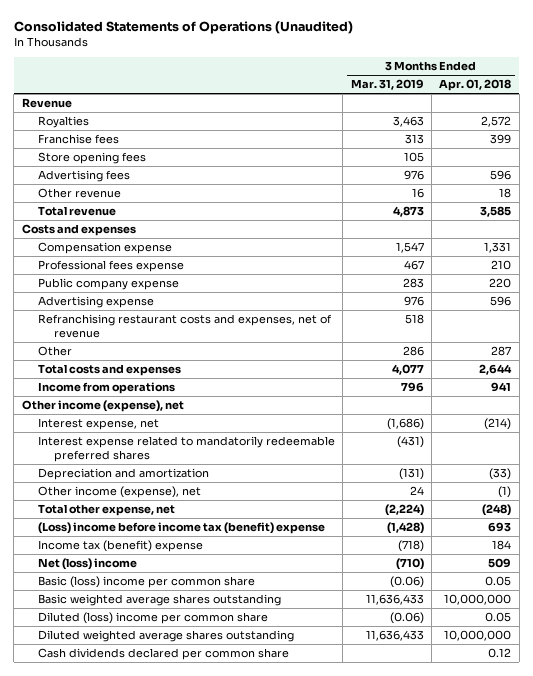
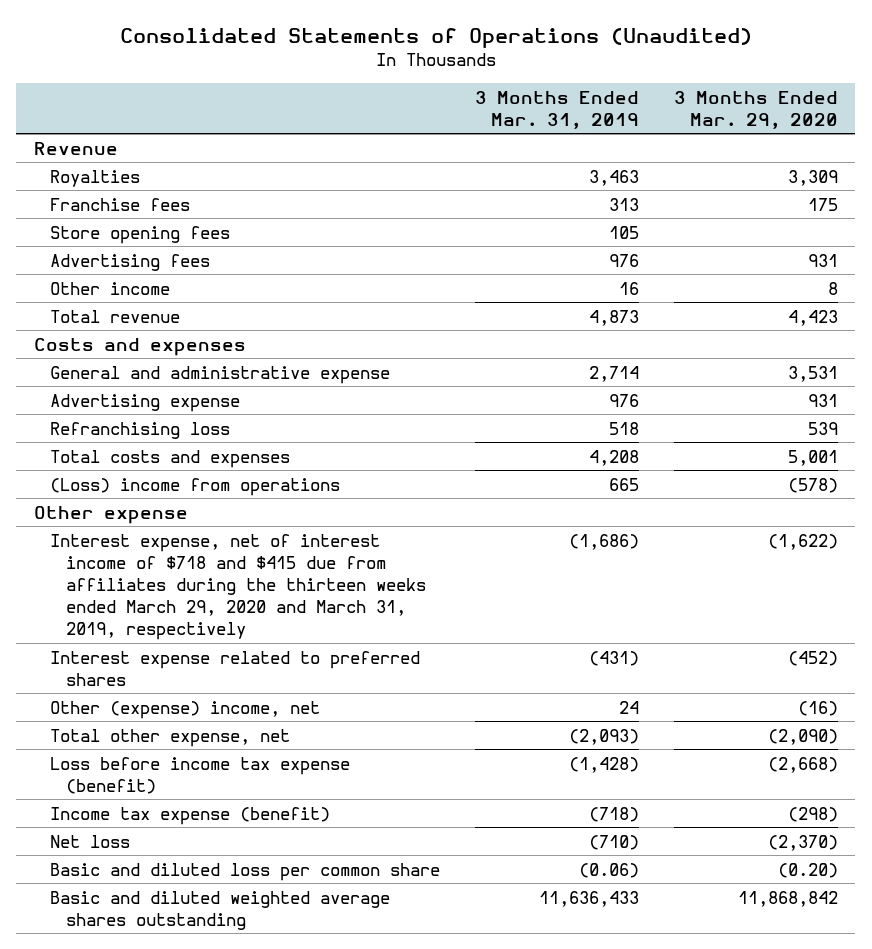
- | 3 Months Ended Mar. 31, 2019 | 3 Months Ended Apr. 01, 2018
+ | 3 Months Ended Mar. 31, 2019 | 3 Months Ended Mar. 29, 2020
- Other revenue | 16 | 18
+ Other income | 16 | 8
- Compensation expense | 1,547 | 1,331
- Professional fees expense | 467 | 210
- Public company expense | 283 | 220
+ General and administrative expense | 2,714 | 3,531
- Refranchising restaurant costs and expenses, net of revenue | 518 |
- Other | 286 | 287
- Total costs and expenses | 4,077 | 2,644
- Income from operations | 796 | 941
- Other income (expense), net
- Interest expense, net | (1,686) | (214)
- Interest expense related to mandatorily redeemable preferred shares | (431) |
- Depreciation and amortization | (131) | (33)
- Other income (expense), net | 24 | (1)
- Total other expense, net | (2,224) | (248)
- (Loss) income before income tax (benefit) expense | (1,428) | 693
- Income tax (benefit) expense | (718) | 184
- Net (loss) income | (710) | 509
- Basic (loss) income per common share | (0.06) | 0.05
- Basic weighted average shares outstanding | 11,636,433 | 10,000,000
- Diluted (loss) income per common share | (0.06) | 0.05
- Diluted weighted average shares outstanding | 11,636,433 | 10,000,000
- Cash dividends declared per common share | | 0.12
+ Refranchising loss | 518 | 539
+ Total costs and expenses | 4,208 | 5,001
+ (Loss) income from operations | 665 | (578)
+ Other expense
+ Interest expense, net of interest income of $718 and $415 due from affiliates during the thirteen weeks ended March 29, 2020 and March 31, 2019, respectively | (1,686) | (1,622)
+ Interest expense related to preferred shares | (431) | (452)
+ Other (expense) income, net | 24 | (16)
+ Total other expense, net | (2,093) | (2,090)
+ Loss before income tax expense (benefit) | (1,428) | (2,668)
+ Income tax expense (benefit) | (718) | (298)
+ Net loss | (710) | (2,370)
+ Basic and diluted loss per common share | (0.06) | (0.20)
+ Basic and diluted weighted average shares outstanding | 11,636,433 | 11,868,842

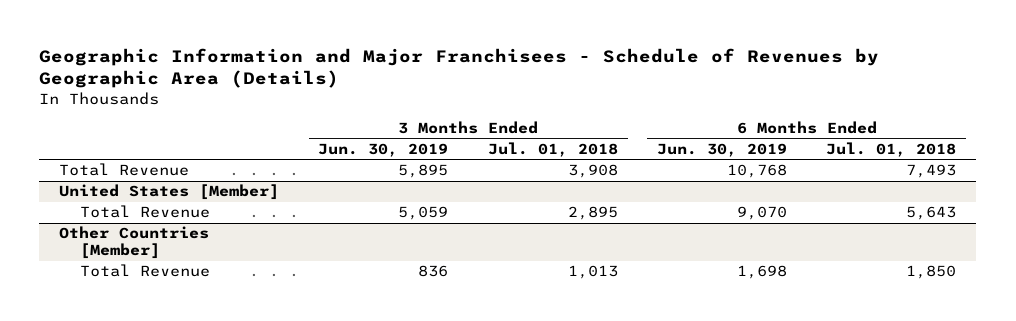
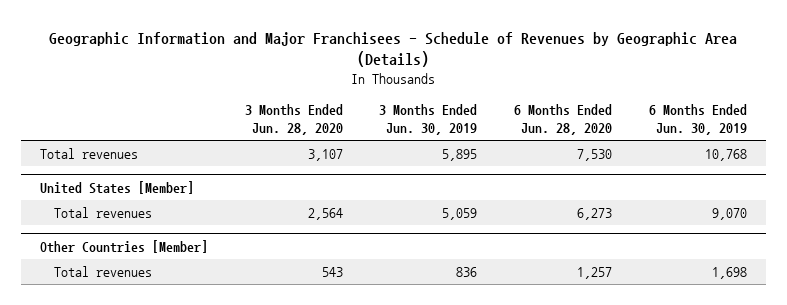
- | 3 Months Ended Jun. 30, 2019 | 3 Months Ended Jul. 01, 2018 | 6 Months Ended Jun. 30, 2019 | 6 Months Ended Jul. 01, 2018
+ | 3 Months Ended Jun. 28, 2020 | 3 Months Ended Jun. 30, 2019 | 6 Months Ended Jun. 28, 2020 | 6 Months Ended Jun. 30, 2019
- Total Revenue | 5,895 | 3,908 | 10,768 | 7,493
+ Total revenues | 3,107 | 5,895 | 7,530 | 10,768
@ United States [Member]
- Total Revenue | 5,059 | 2,895 | 9,070 | 5,643
+ Total revenues | 2,564 | 5,059 | 6,273 | 9,070
@ Other Countries [Member]
- Total Revenue | 836 | 1,013 | 1,698 | 1,850
+ Total revenues | 543 | 836 | 1,257 | 1,698

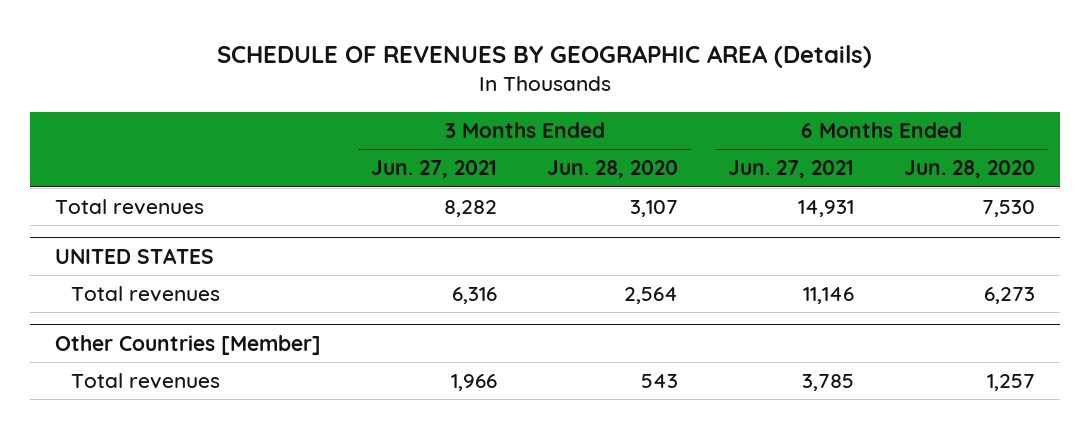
- Geographic Information and Major Franchisees - Schedule of Revenues by Geographic Area (Details)
+ SCHEDULE OF REVENUES BY GEOGRAPHIC AREA (Details)
- | 3 Months Ended Jun. 28, 2020 | 3 Months Ended Jun. 30, 2019 | 6 Months Ended Jun. 28, 2020 | 6 Months Ended Jun. 30, 2019
+ | 3 Months Ended Jun. 27, 2021 | 3 Months Ended Jun. 28, 2020 | 6 Months Ended Jun. 27, 2021 | 6 Months Ended Jun. 28, 2020
- United States [Member]
+ UNITED STATES

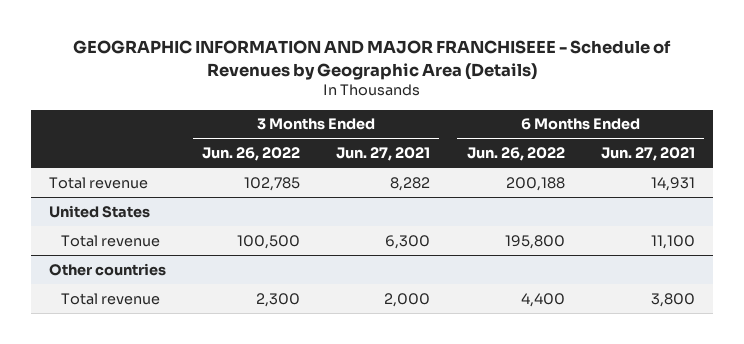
- SCHEDULE OF REVENUES BY GEOGRAPHIC AREA (Details)
+ GEOGRAPHIC INFORMATION AND MAJOR FRANCHISEEE - Schedule of Revenues by Geographic Area (Details)
- | 3 Months Ended Jun. 27, 2021 | 3 Months Ended Jun. 28, 2020 | 6 Months Ended Jun. 27, 2021 | 6 Months Ended Jun. 28, 2020
+ | 3 Months Ended Jun. 26, 2022 | 3 Months Ended Jun. 27, 2021 | 6 Months Ended Jun. 26, 2022 | 6 Months Ended Jun. 27, 2021
- Total revenues | 8,282 | 3,107 | 14,931 | 7,530
- UNITED STATES
- Total revenues | 6,316 | 2,564 | 11,146 | 6,273
- Other Countries [Member]
- Total revenues | 1,966 | 543 | 3,785 | 1,257
+ Total revenue | 102,785 | 8,282 | 200,188 | 14,931
+ United States
+ Total revenue | 100,500 | 6,300 | 195,800 | 11,100
+ Other countries
+ Total revenue | 2,300 | 2,000 | 4,400 | 3,800

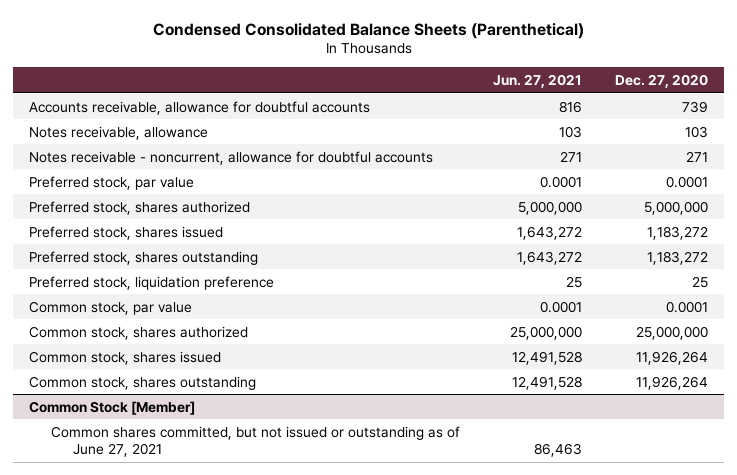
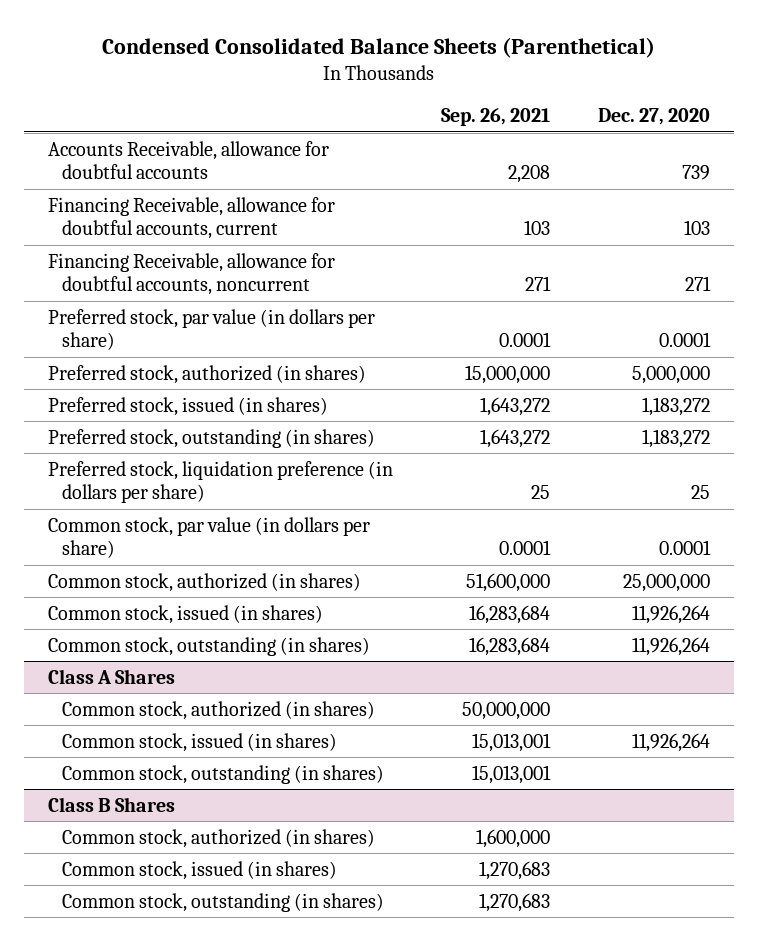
- | Jun. 27, 2021 | Dec. 27, 2020
+ | Sep. 26, 2021 | Dec. 27, 2020
- Accounts receivable, allowance for doubtful accounts | 816 | 739
- Notes receivable, allowance | 103 | 103
- Notes receivable - noncurrent, allowance for doubtful accounts | 271 | 271
- Preferred stock, par value | 0.0001 | 0.0001
- Preferred stock, shares authorized | 5,000,000 | 5,000,000
- Preferred stock, shares issued | 1,643,272 | 1,183,272
- Preferred stock, shares outstanding | 1,643,272 | 1,183,272
- Preferred stock, liquidation preference | 25 | 25
- Common stock, par value | 0.0001 | 0.0001
- Common stock, shares authorized | 25,000,000 | 25,000,000
- Common stock, shares issued | 12,491,528 | 11,926,264
- Common stock, shares outstanding | 12,491,528 | 11,926,264
- Common Stock [Member]
- Common shares committed, but not issued or outstanding as of June 27, 2021 | 86,463 |
+ Accounts Receivable, allowance for doubtful accounts | 2,208 | 739
+ Financing Receivable, allowance for doubtful accounts, current | 103 | 103
+ Financing Receivable, allowance for doubtful accounts, noncurrent | 271 | 271
+ Preferred stock, par value (in dollars per share) | 0.0001 | 0.0001
+ Preferred stock, authorized (in shares) | 15,000,000 | 5,000,000
+ Preferred stock, issued (in shares) | 1,643,272 | 1,183,272
+ Preferred stock, outstanding (in shares) | 1,643,272 | 1,183,272
+ Preferred stock, liquidation preference (in dollars per share) | 25 | 25
+ Common stock, par value (in dollars per share) | 0.0001 | 0.0001
+ Common stock, authorized (in shares) | 51,600,000 | 25,000,000
+ Common stock, issued (in shares) | 16,283,684 | 11,926,264
+ Common stock, outstanding (in shares) | 16,283,684 | 11,926,264
+ Class A Shares
+ Common stock, authorized (in shares) | 50,000,000 |
+ Common stock, issued (in shares) | 15,013,001 | 11,926,264
+ Common stock, outstanding (in shares) | 15,013,001 |
+ Class B Shares
+ Common stock, authorized (in shares) | 1,600,000 |
+ Common stock, issued (in shares) | 1,270,683 |
+ Common stock, outstanding (in shares) | 1,270,683 |

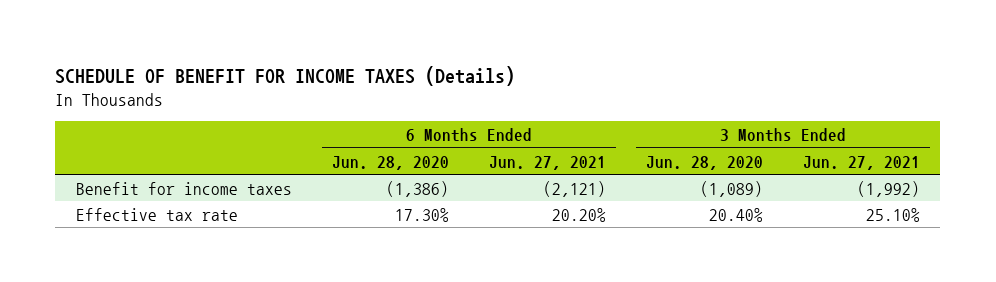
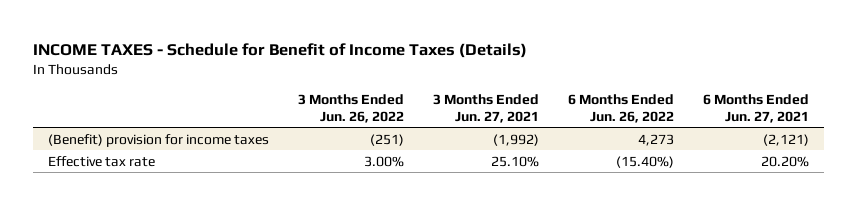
- SCHEDULE OF BENEFIT FOR INCOME TAXES (Details)
+ INCOME TAXES - Schedule for Benefit of Income Taxes (Details)
- | 6 Months Ended Jun. 28, 2020 | 6 Months Ended Jun. 27, 2021 | 3 Months Ended Jun. 28, 2020 | 3 Months Ended Jun. 27, 2021
+ | 3 Months Ended Jun. 26, 2022 | 3 Months Ended Jun. 27, 2021 | 6 Months Ended Jun. 26, 2022 | 6 Months Ended Jun. 27, 2021
- Benefit for income taxes | (1,386) | (2,121) | (1,089) | (1,992)
+ (Benefit) provision for income taxes | (251) | (1,992) | 4,273 | (2,121)

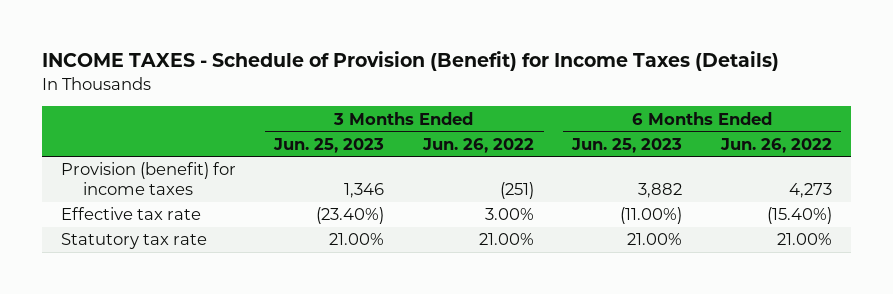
- INCOME TAXES - Schedule for Benefit of Income Taxes (Details)
+ INCOME TAXES - Schedule of Provision (Benefit) for Income Taxes (Details)
- | 3 Months Ended Jun. 26, 2022 | 3 Months Ended Jun. 27, 2021 | 6 Months Ended Jun. 26, 2022 | 6 Months Ended Jun. 27, 2021
+ | 3 Months Ended Jun. 25, 2023 | 3 Months Ended Jun. 26, 2022 | 6 Months Ended Jun. 25, 2023 | 6 Months Ended Jun. 26, 2022
- (Benefit) provision for income taxes | (251) | (1,992) | 4,273 | (2,121)
+ Provision (benefit) for income taxes | 1,346 | (251) | 3,882 | 4,273
+ Statutory tax rate | 21.00% | 21.00% | 21.00% | 21.00%

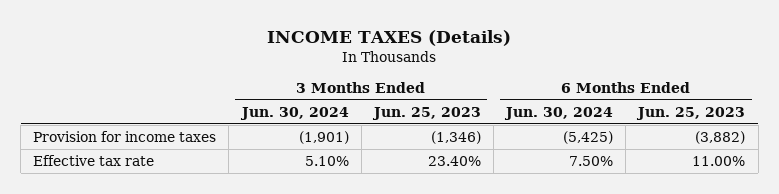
- INCOME TAXES - Schedule of Provision (Benefit) for Income Taxes (Details)
+ INCOME TAXES (Details)
- | 3 Months Ended Jun. 25, 2023 | 3 Months Ended Jun. 26, 2022 | 6 Months Ended Jun. 25, 2023 | 6 Months Ended Jun. 26, 2022
+ | 3 Months Ended Jun. 30, 2024 | 3 Months Ended Jun. 25, 2023 | 6 Months Ended Jun. 30, 2024 | 6 Months Ended Jun. 25, 2023
- Provision (benefit) for income taxes | 1,346 | (251) | 3,882 | 4,273
- Effective tax rate | (23.40%) | 3.00% | (11.00%) | (15.40%)
- Statutory tax rate | 21.00% | 21.00% | 21.00% | 21.00%
+ Provision for income taxes | (1,901) | (1,346) | (5,425) | (3,882)
+ Effective tax rate | 5.10% | 23.40% | 7.50% | 11.00%

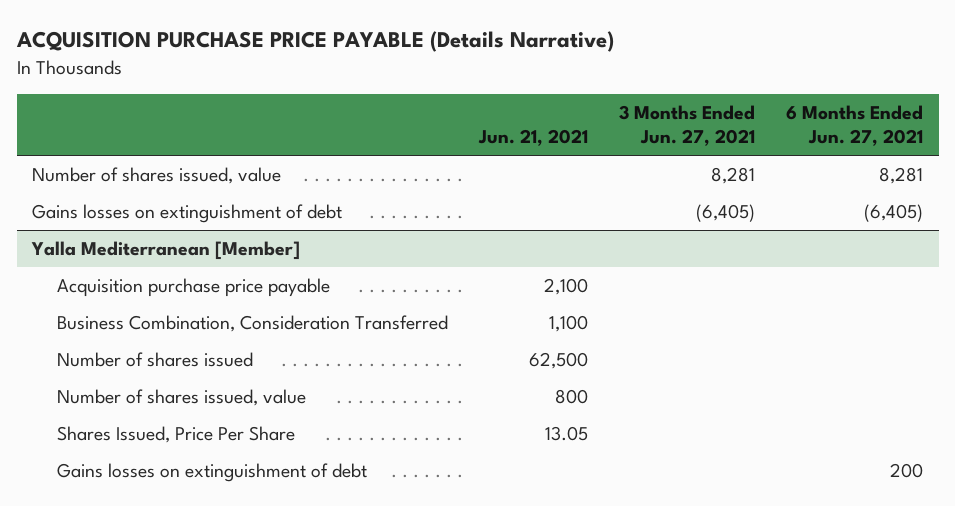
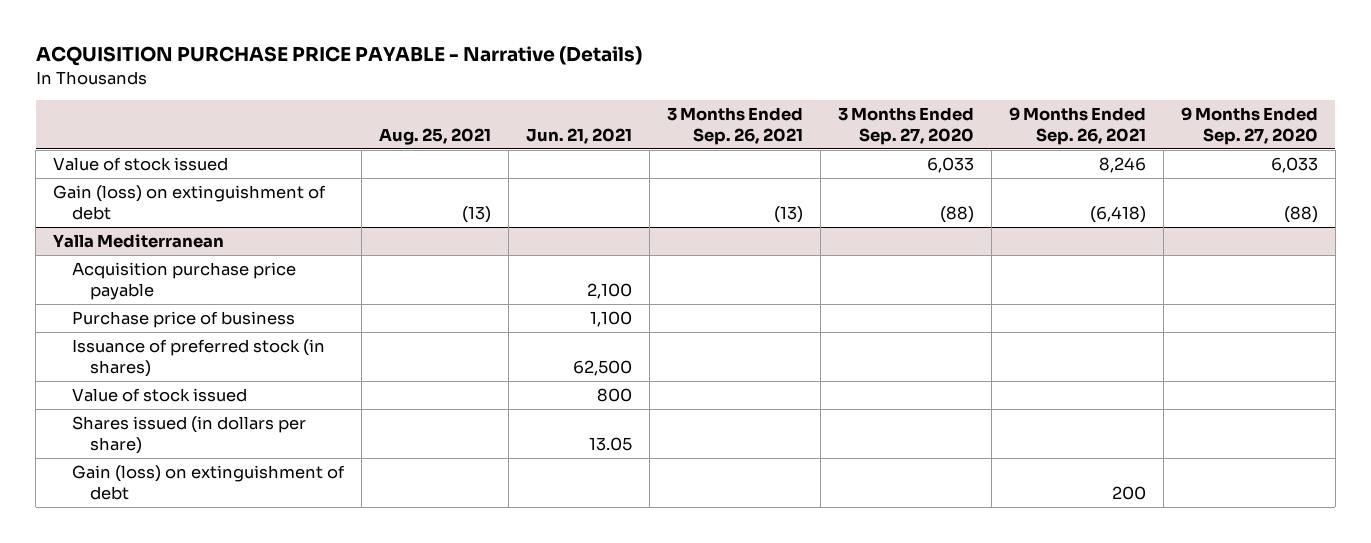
- ACQUISITION PURCHASE PRICE PAYABLE (Details Narrative)
+ ACQUISITION PURCHASE PRICE PAYABLE - Narrative (Details)
- | Jun. 21, 2021 | 3 Months Ended Jun. 27, 2021 | 6 Months Ended Jun. 27, 2021
+ | Aug. 25, 2021 | Jun. 21, 2021 | 3 Months Ended Sep. 26, 2021 | 3 Months Ended Sep. 27, 2020 | 9 Months Ended Sep. 26, 2021 | 9 Months Ended Sep. 27, 2020
- Number of shares issued, value | | 8,281 | 8,281
- Gains losses on extinguishment of debt | | (6,405) | (6,405)
- Yalla Mediterranean [Member]
+ Value of stock issued | | | | 6,033 | 8,246 | 6,033
+ Gain (loss) on extinguishment of debt | (13) | | (13) | (88) | (6,418) | (88)
+ Yalla Mediterranean
- Business Combination, Consideration Transferred | 1,100 | |
- Number of shares issued | 62,500 | |
- Number of shares issued, value | 800 | |
- Shares Issued, Price Per Share | 13.05 | |
- Gains losses on extinguishment of debt | | | 200
+ Purchase price of business | | 1,100 | | | |
+ Issuance of preferred stock (in shares) | | 62,500 | | | |
+ Value of stock issued | | 800 | | | |
+ Shares issued (in dollars per share) | | 13.05 | | | |
+ Gain (loss) on extinguishment of debt | | | | | 200 |

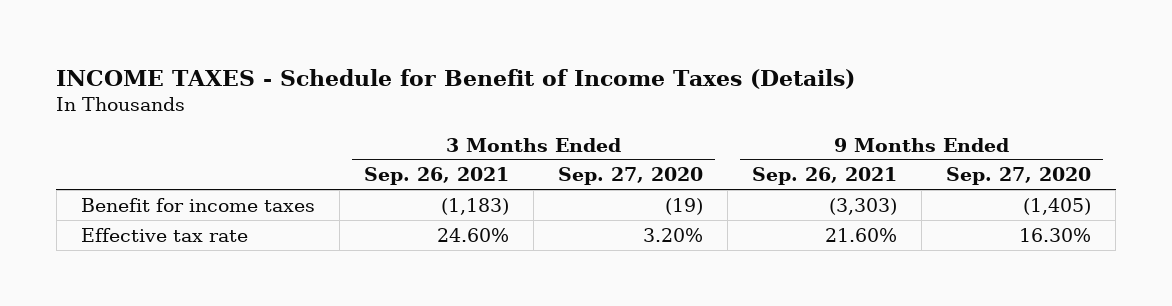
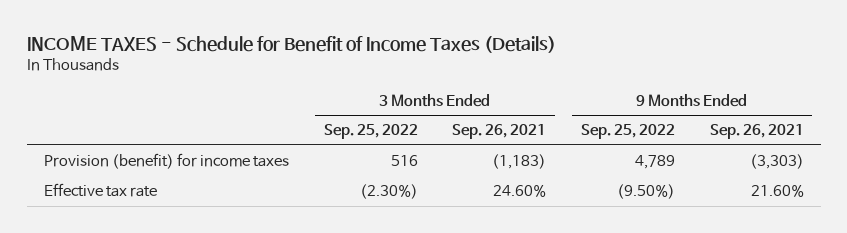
- | 3 Months Ended Sep. 26, 2021 | 3 Months Ended Sep. 27, 2020 | 9 Months Ended Sep. 26, 2021 | 9 Months Ended Sep. 27, 2020
+ | 3 Months Ended Sep. 25, 2022 | 3 Months Ended Sep. 26, 2021 | 9 Months Ended Sep. 25, 2022 | 9 Months Ended Sep. 26, 2021
- Benefit for income taxes | (1,183) | (19) | (3,303) | (1,405)
+ Provision (benefit) for income taxes | 516 | (1,183) | 4,789 | (3,303)

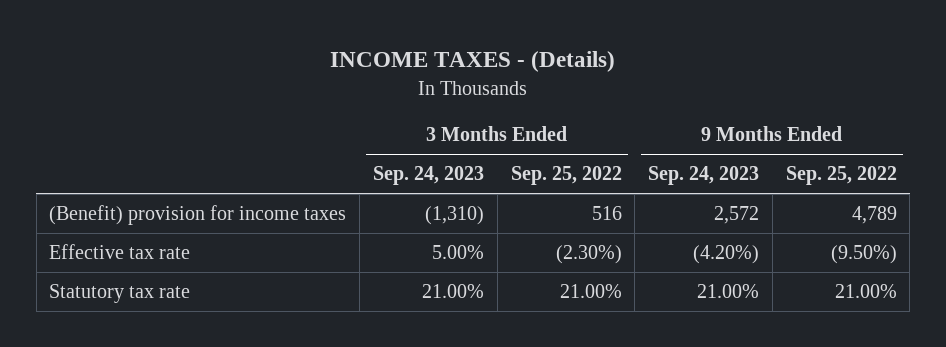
- INCOME TAXES - Schedule for Benefit of Income Taxes (Details)
+ INCOME TAXES - (Details)
- | 3 Months Ended Sep. 25, 2022 | 3 Months Ended Sep. 26, 2021 | 9 Months Ended Sep. 25, 2022 | 9 Months Ended Sep. 26, 2021
+ | 3 Months Ended Sep. 24, 2023 | 3 Months Ended Sep. 25, 2022 | 9 Months Ended Sep. 24, 2023 | 9 Months Ended Sep. 25, 2022
- Provision (benefit) for income taxes | 516 | (1,183) | 4,789 | (3,303)
+ (Benefit) provision for income taxes | (1,310) | 516 | 2,572 | 4,789
+ Statutory tax rate | 21.00% | 21.00% | 21.00% | 21.00%

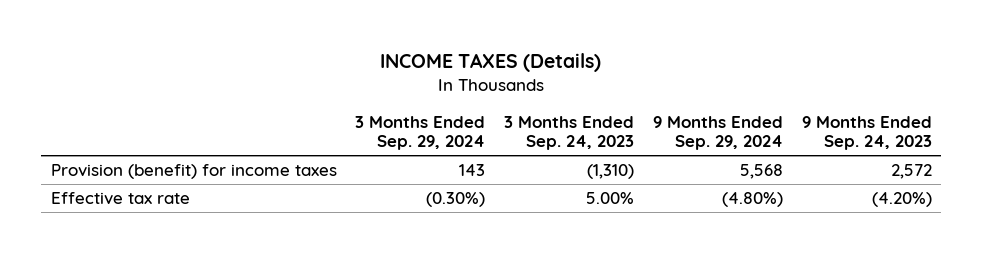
- INCOME TAXES - (Details)
+ INCOME TAXES (Details)
- | 3 Months Ended Sep. 24, 2023 | 3 Months Ended Sep. 25, 2022 | 9 Months Ended Sep. 24, 2023 | 9 Months Ended Sep. 25, 2022
+ | 3 Months Ended Sep. 29, 2024 | 3 Months Ended Sep. 24, 2023 | 9 Months Ended Sep. 29, 2024 | 9 Months Ended Sep. 24, 2023
- (Benefit) provision for income taxes | (1,310) | 516 | 2,572 | 4,789
+ Provision (benefit) for income taxes | 143 | (1,310) | 5,568 | 2,572
- Statutory tax rate | 21.00% | 21.00% | 21.00% | 21.00%

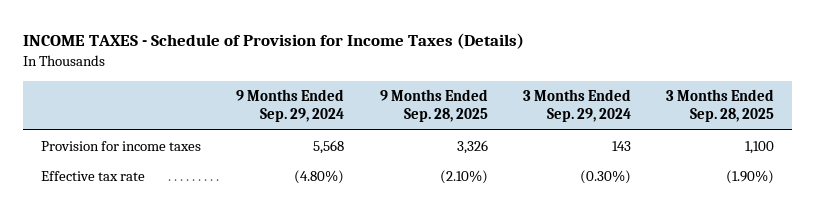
- INCOME TAXES (Details)
+ INCOME TAXES - Schedule of Provision for Income Taxes (Details)
- | 3 Months Ended Sep. 29, 2024 | 3 Months Ended Sep. 24, 2023 | 9 Months Ended Sep. 29, 2024 | 9 Months Ended Sep. 24, 2023
+ | 9 Months Ended Sep. 29, 2024 | 9 Months Ended Sep. 28, 2025 | 3 Months Ended Sep. 29, 2024 | 3 Months Ended Sep. 28, 2025
- Provision (benefit) for income taxes | 143 | (1,310) | 5,568 | 2,572
+ Provision for income taxes | 5,568 | 3,326 | 143 | 1,100

